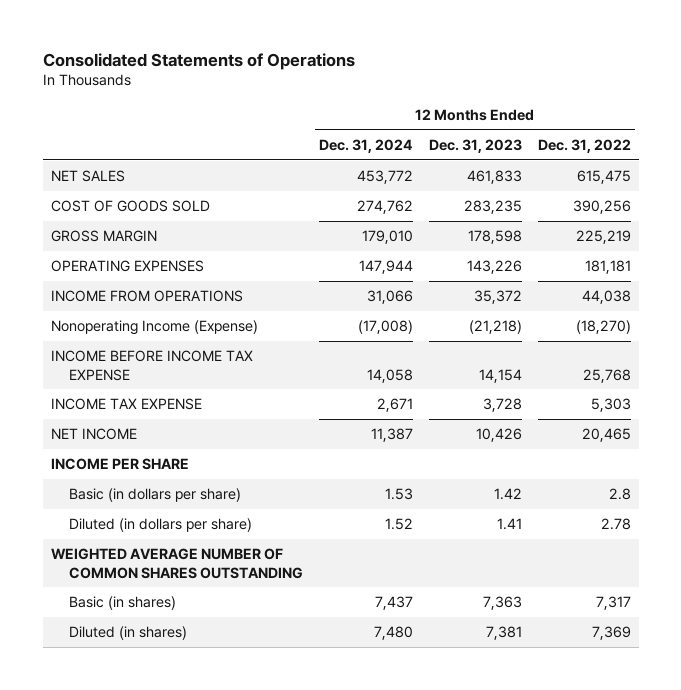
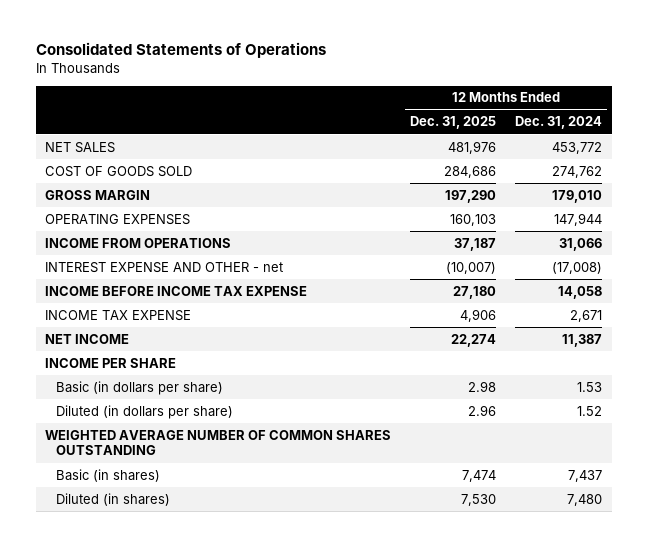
- | 12 Months Ended Dec. 31, 2024 | 12 Months Ended Dec. 31, 2023 | 12 Months Ended Dec. 31, 2022
+ | 12 Months Ended Dec. 31, 2025 | 12 Months Ended Dec. 31, 2024
- Nonoperating Income (Expense) | (17,008) | (21,218) | (18,270)
+ INTEREST EXPENSE AND OTHER - net | (10,007) | (17,008)

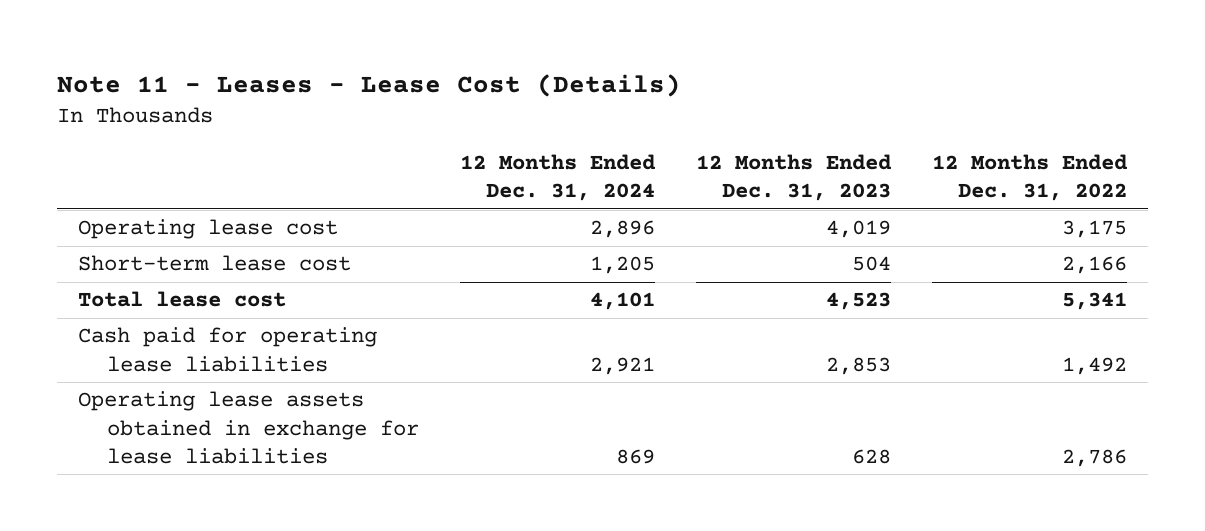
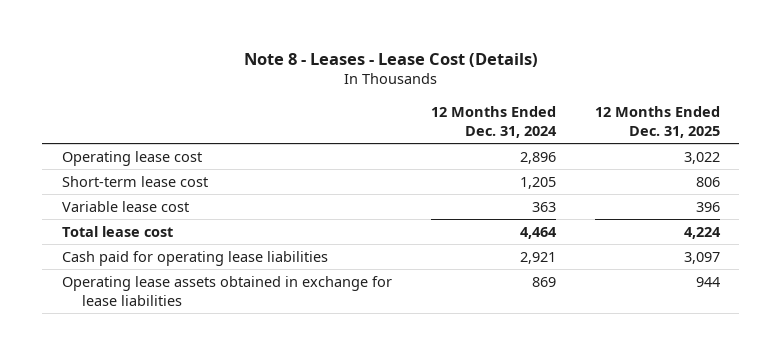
- Note 11 - Leases - Lease Cost (Details)
+ Note 8 - Leases - Lease Cost (Details)
- | 12 Months Ended Dec. 31, 2024 | 12 Months Ended Dec. 31, 2023 | 12 Months Ended Dec. 31, 2022
+ | 12 Months Ended Dec. 31, 2024 | 12 Months Ended Dec. 31, 2025
- Total lease cost | 4,101 | 4,523 | 5,341
+ Variable lease cost | 363 | 396
+ Total lease cost | 4,464 | 4,224

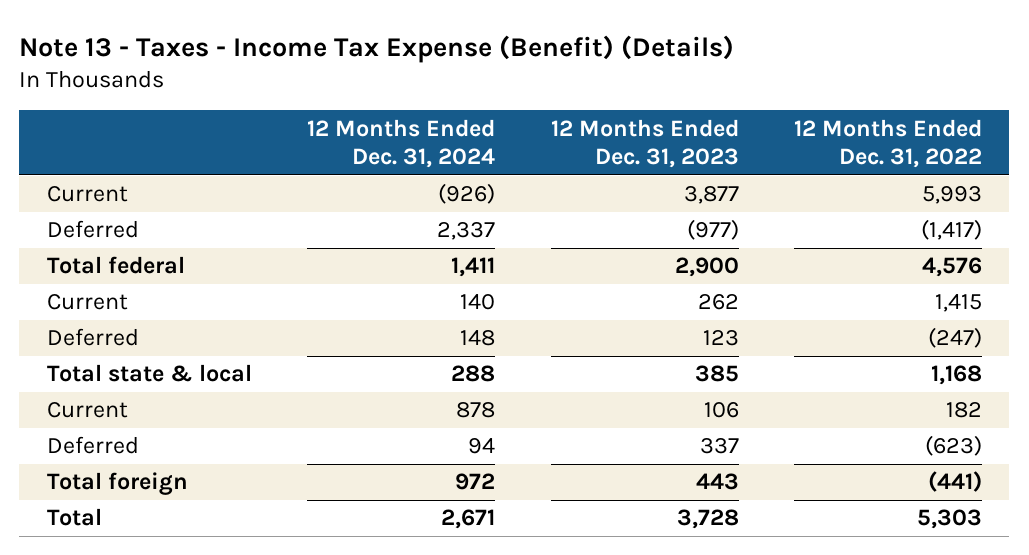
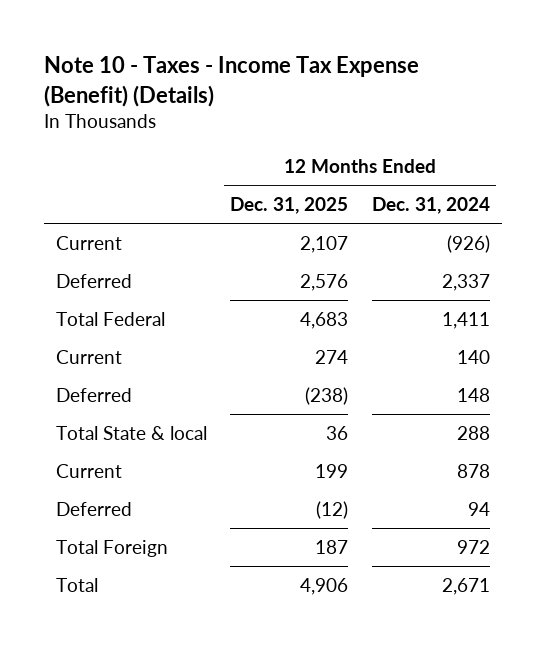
- Note 13 - Taxes - Income Tax Expense (Benefit) (Details)
+ Note 10 - Taxes - Income Tax Expense (Benefit) (Details)
- | 12 Months Ended Dec. 31, 2024 | 12 Months Ended Dec. 31, 2023 | 12 Months Ended Dec. 31, 2022
+ | 12 Months Ended Dec. 31, 2025 | 12 Months Ended Dec. 31, 2024
- Total federal | 1,411 | 2,900 | 4,576
+ Total Federal | 4,683 | 1,411
- Total state & local | 288 | 385 | 1,168
+ Total State & local | 36 | 288
- Total foreign | 972 | 443 | (441)
+ Total Foreign | 187 | 972

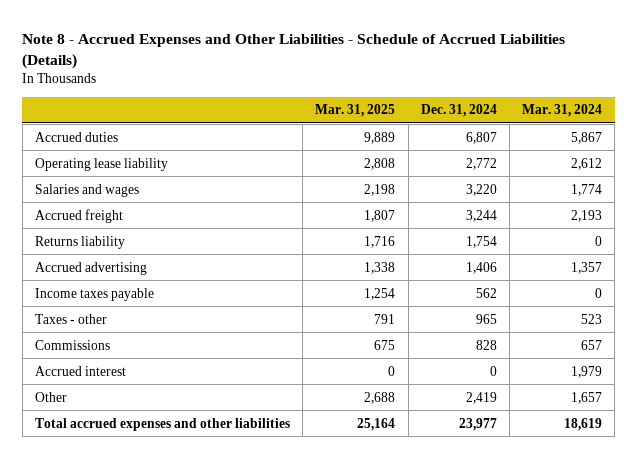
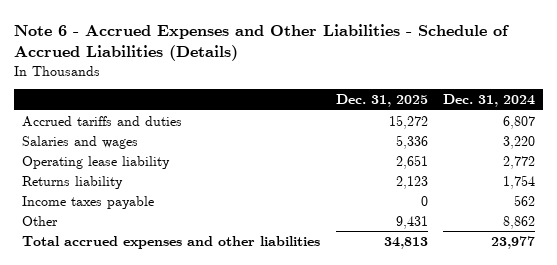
- Note 8 - Accrued Expenses and Other Liabilities - Schedule of Accrued Liabilities (Details)
+ Note 6 - Accrued Expenses and Other Liabilities - Schedule of Accrued Liabilities (Details)
- | Mar. 31, 2025 | Dec. 31, 2024 | Mar. 31, 2024
+ | Dec. 31, 2025 | Dec. 31, 2024
- Accrued duties | 9,889 | 6,807 | 5,867
+ Accrued tariffs and duties | 15,272 | 6,807
- Accrued freight | 1,807 | 3,244 | 2,193
moved down: Operating lease liability | 2,651 | 2,772
- Accrued advertising | 1,338 | 1,406 | 1,357
- Taxes - other | 791 | 965 | 523
- Commissions | 675 | 828 | 657
- Accrued interest | 0 | 0 | 1,979
- Other | 2,688 | 2,419 | 1,657
+ Other | 9,431 | 8,862

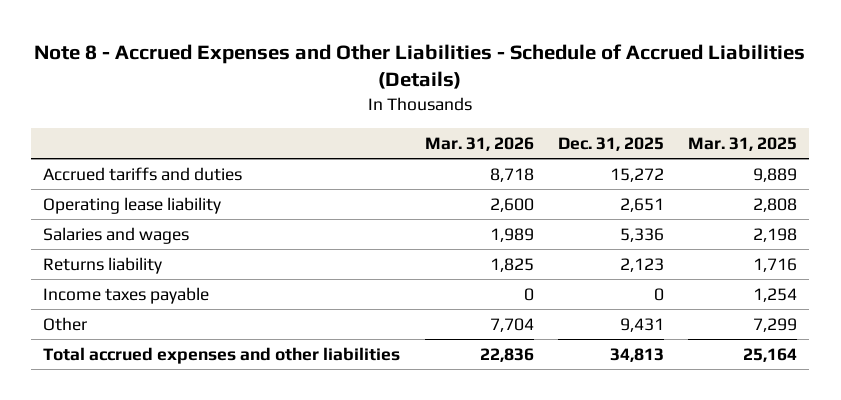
- Note 6 - Accrued Expenses and Other Liabilities - Schedule of Accrued Liabilities (Details)
+ Note 8 - Accrued Expenses and Other Liabilities - Schedule of Accrued Liabilities (Details)
- | Dec. 31, 2025 | Dec. 31, 2024
+ | Mar. 31, 2026 | Dec. 31, 2025 | Mar. 31, 2025
moved down: Salaries and wages | 1,989 | 5,336 | 2,198

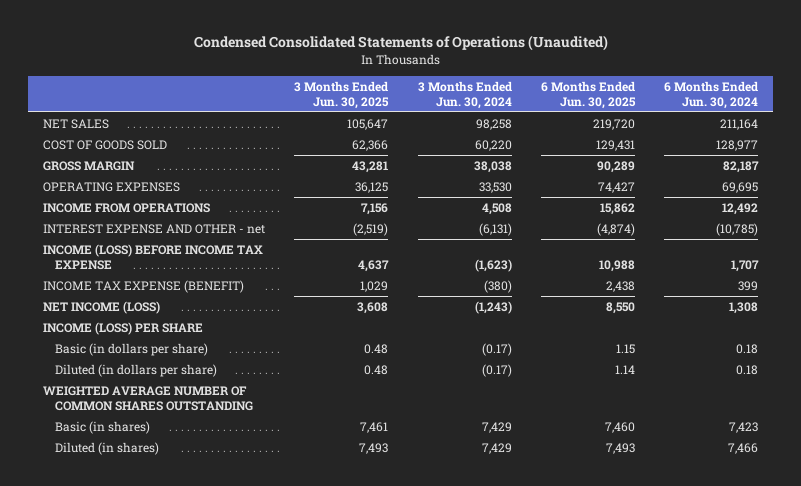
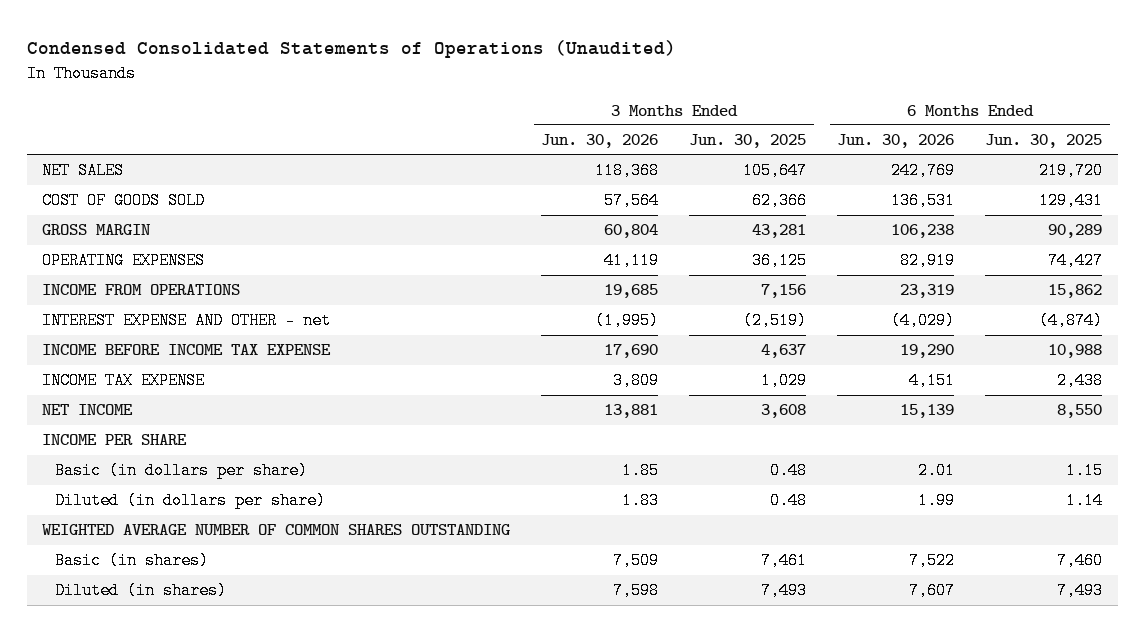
- | 3 Months Ended Jun. 30, 2025 | 3 Months Ended Jun. 30, 2024 | 6 Months Ended Jun. 30, 2025 | 6 Months Ended Jun. 30, 2024
+ | 3 Months Ended Jun. 30, 2026 | 3 Months Ended Jun. 30, 2025 | 6 Months Ended Jun. 30, 2026 | 6 Months Ended Jun. 30, 2025
- INCOME (LOSS) BEFORE INCOME TAX EXPENSE | 4,637 | (1,623) | 10,988 | 1,707
- INCOME TAX EXPENSE (BENEFIT) | 1,029 | (380) | 2,438 | 399
- NET INCOME (LOSS) | 3,608 | (1,243) | 8,550 | 1,308
- INCOME (LOSS) PER SHARE
+ INCOME BEFORE INCOME TAX EXPENSE | 17,690 | 4,637 | 19,290 | 10,988
+ INCOME TAX EXPENSE | 3,809 | 1,029 | 4,151 | 2,438
+ NET INCOME | 13,881 | 3,608 | 15,139 | 8,550
+ INCOME PER SHARE

